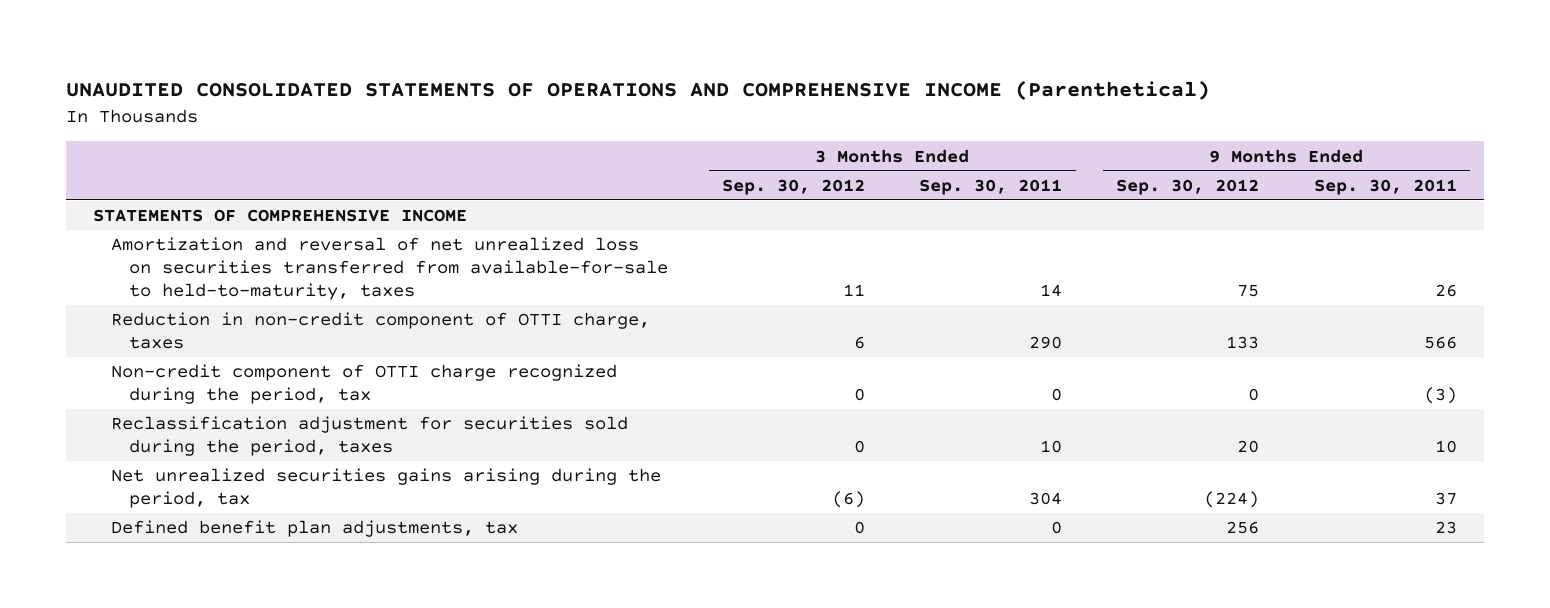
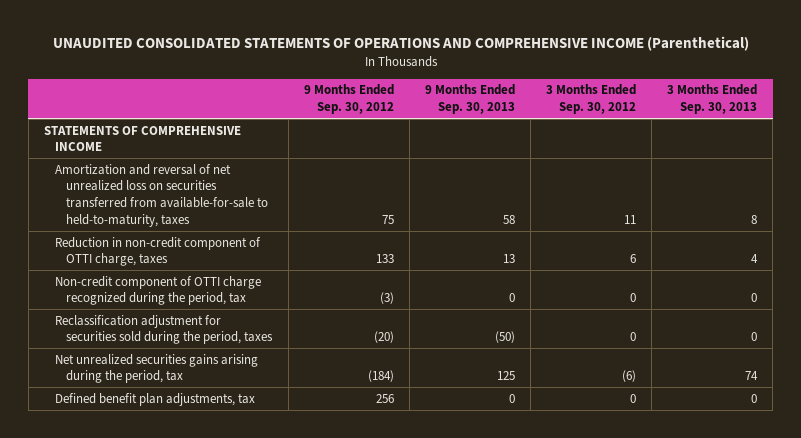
- | 3 Months Ended Sep. 30, 2012 | 3 Months Ended Sep. 30, 2011 | 9 Months Ended Sep. 30, 2012 | 9 Months Ended Sep. 30, 2011
+ | 9 Months Ended Sep. 30, 2012 | 9 Months Ended Sep. 30, 2013 | 3 Months Ended Sep. 30, 2012 | 3 Months Ended Sep. 30, 2013
- Non-credit component of OTTI charge recognized during the period, tax | 0 | 0 | 0 | (3)
- Reclassification adjustment for securities sold during the period, taxes | 0 | 10 | 20 | 10
- Net unrealized securities gains arising during the period, tax | (6) | 304 | (224) | 37
+ Non-credit component of OTTI charge recognized during the period, tax | (3) | 0 | 0 | 0
+ Reclassification adjustment for securities sold during the period, taxes | (20) | (50) | 0 | 0
+ Net unrealized securities gains arising during the period, tax | (184) | 125 | (6) | 74

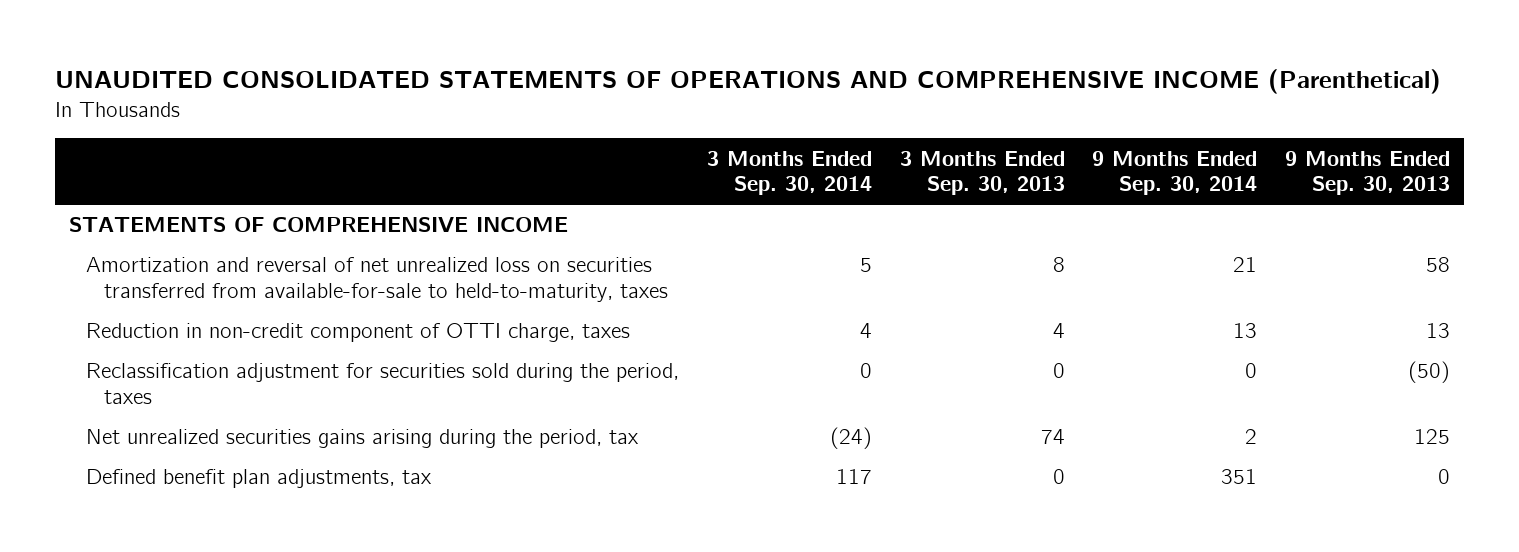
- | 9 Months Ended Sep. 30, 2012 | 9 Months Ended Sep. 30, 2013 | 3 Months Ended Sep. 30, 2012 | 3 Months Ended Sep. 30, 2013
+ | 3 Months Ended Sep. 30, 2014 | 3 Months Ended Sep. 30, 2013 | 9 Months Ended Sep. 30, 2014 | 9 Months Ended Sep. 30, 2013
- Non-credit component of OTTI charge recognized during the period, tax | (3) | 0 | 0 | 0

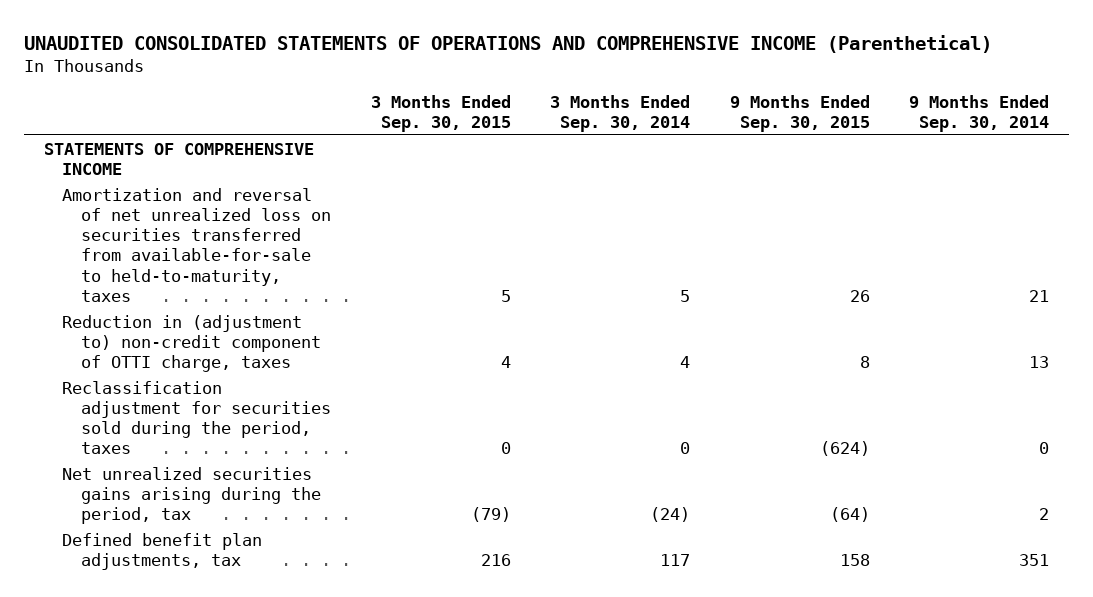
- | 3 Months Ended Sep. 30, 2014 | 3 Months Ended Sep. 30, 2013 | 9 Months Ended Sep. 30, 2014 | 9 Months Ended Sep. 30, 2013
+ | 3 Months Ended Sep. 30, 2015 | 3 Months Ended Sep. 30, 2014 | 9 Months Ended Sep. 30, 2015 | 9 Months Ended Sep. 30, 2014
- Reduction in non-credit component of OTTI charge, taxes | 4 | 4 | 13 | 13
+ Reduction in (adjustment to) non-credit component of OTTI charge, taxes | 4 | 4 | 8 | 13

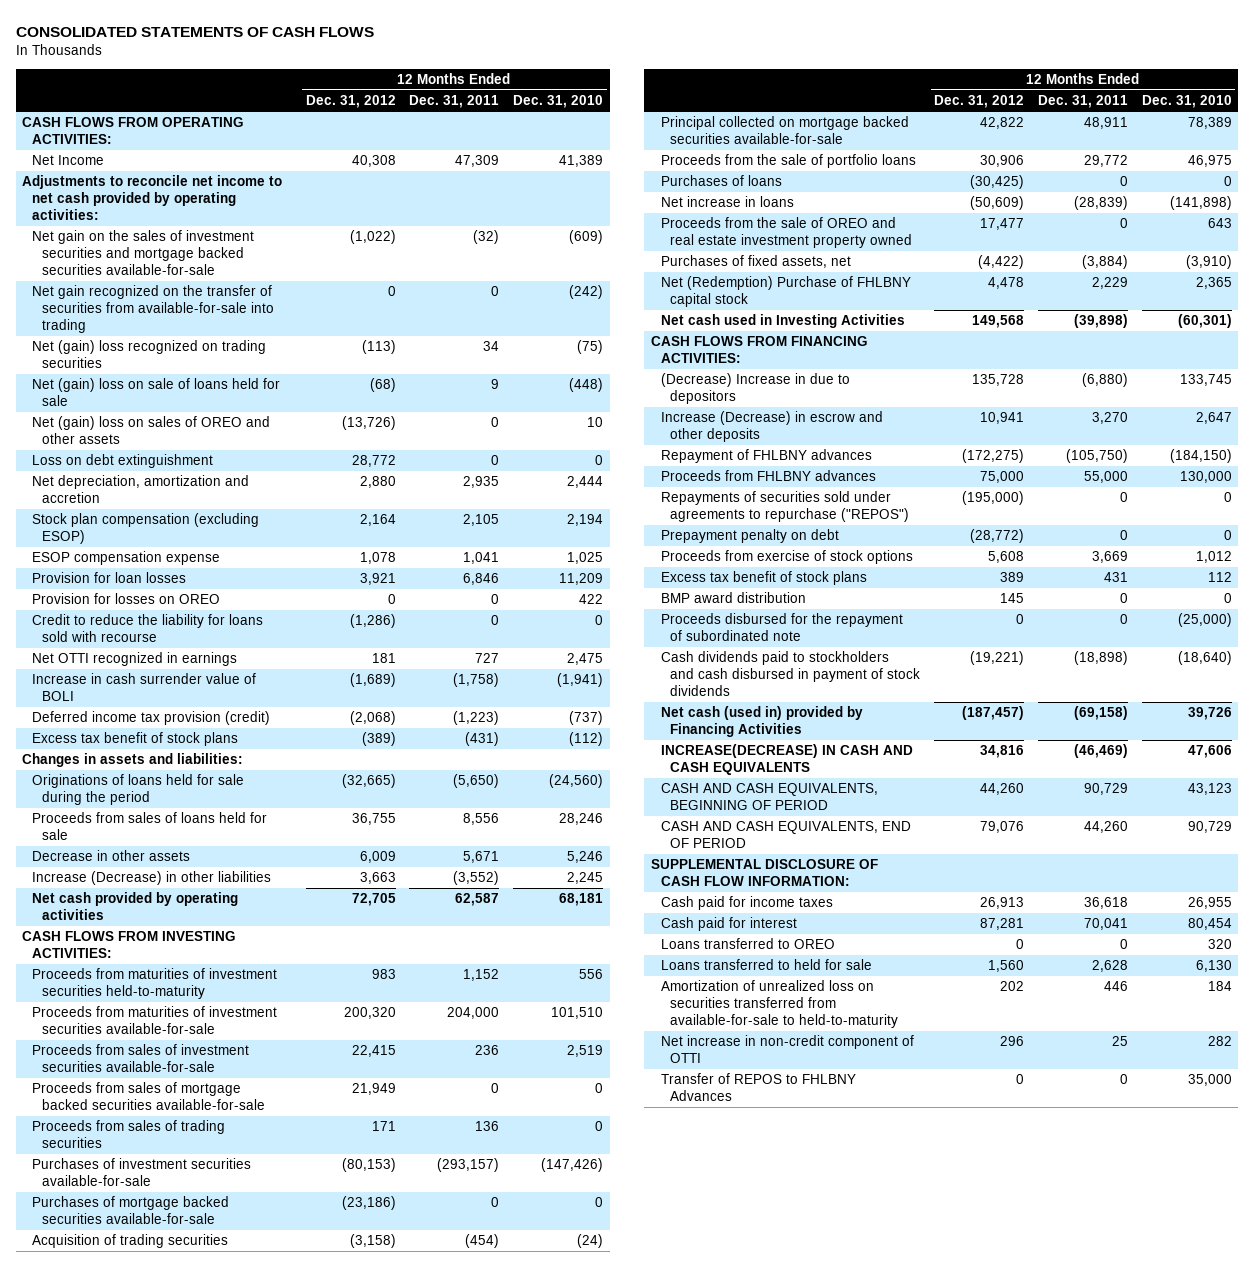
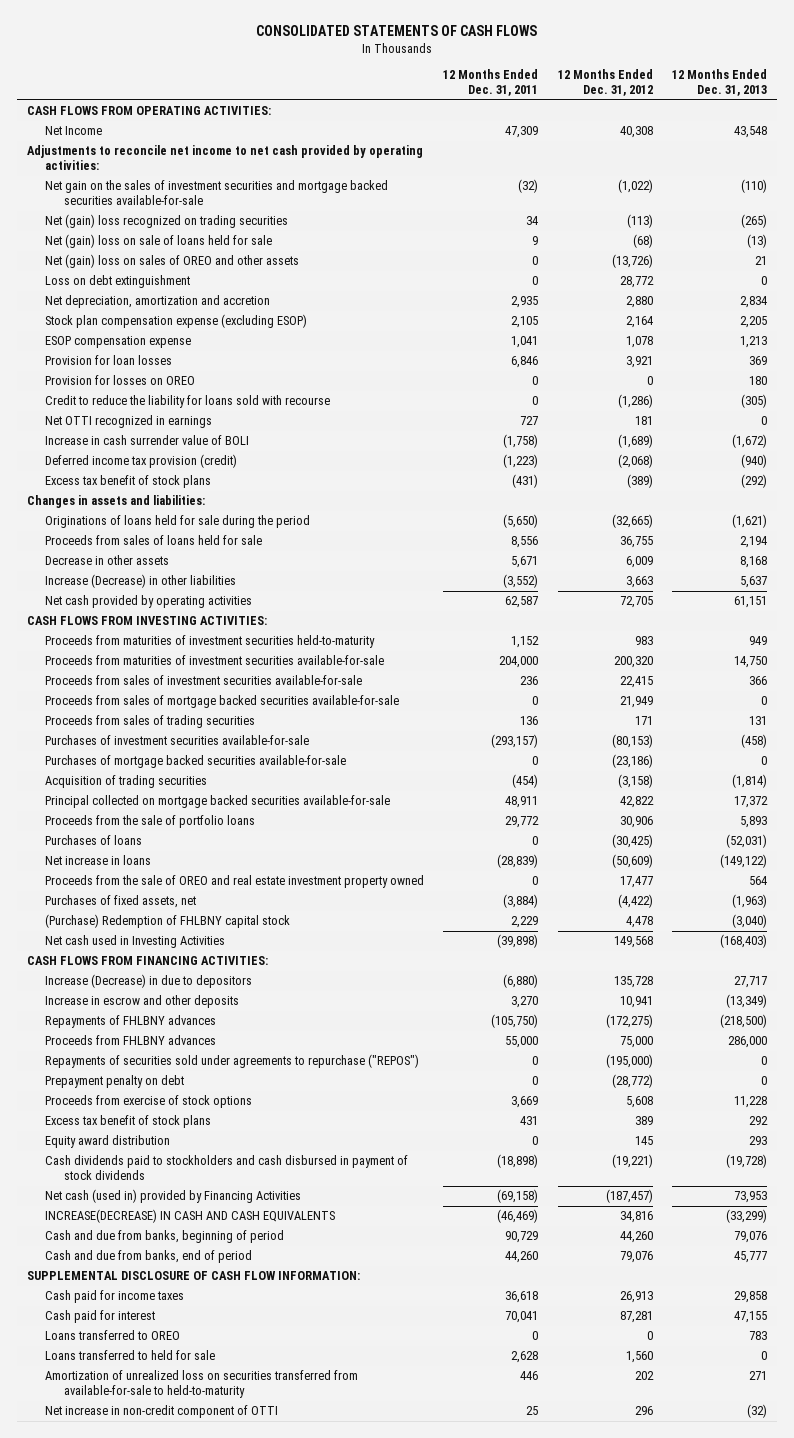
- | 12 Months Ended Dec. 31, 2012 | 12 Months Ended Dec. 31, 2011 | 12 Months Ended Dec. 31, 2010
+ | 12 Months Ended Dec. 31, 2011 | 12 Months Ended Dec. 31, 2012 | 12 Months Ended Dec. 31, 2013
- Net gain recognized on the transfer of securities from available-for-sale into trading | 0 | 0 | (242)
- Stock plan compensation (excluding ESOP) | 2,164 | 2,105 | 2,194
+ Stock plan compensation expense (excluding ESOP) | 2,105 | 2,164 | 2,205
- Net (Redemption) Purchase of FHLBNY capital stock | 4,478 | 2,229 | 2,365
+ (Purchase) Redemption of FHLBNY capital stock | 2,229 | 4,478 | (3,040)
- (Decrease) Increase in due to depositors | 135,728 | (6,880) | 133,745
- Increase (Decrease) in escrow and other deposits | 10,941 | 3,270 | 2,647
- Repayment of FHLBNY advances | (172,275) | (105,750) | (184,150)
+ Increase (Decrease) in due to depositors | (6,880) | 135,728 | 27,717
+ Increase in escrow and other deposits | 3,270 | 10,941 | (13,349)
+ Repayments of FHLBNY advances | (105,750) | (172,275) | (218,500)
- BMP award distribution | 145 | 0 | 0
- Proceeds disbursed for the repayment of subordinated note | 0 | 0 | (25,000)
+ Equity award distribution | 0 | 145 | 293
- CASH AND CASH EQUIVALENTS, BEGINNING OF PERIOD | 44,260 | 90,729 | 43,123
- CASH AND CASH EQUIVALENTS, END OF PERIOD | 79,076 | 44,260 | 90,729
+ Cash and due from banks, beginning of period | 90,729 | 44,260 | 79,076
+ Cash and due from banks, end of period | 44,260 | 79,076 | 45,777
- Transfer of REPOS to FHLBNY Advances | 0 | 0 | 35,000

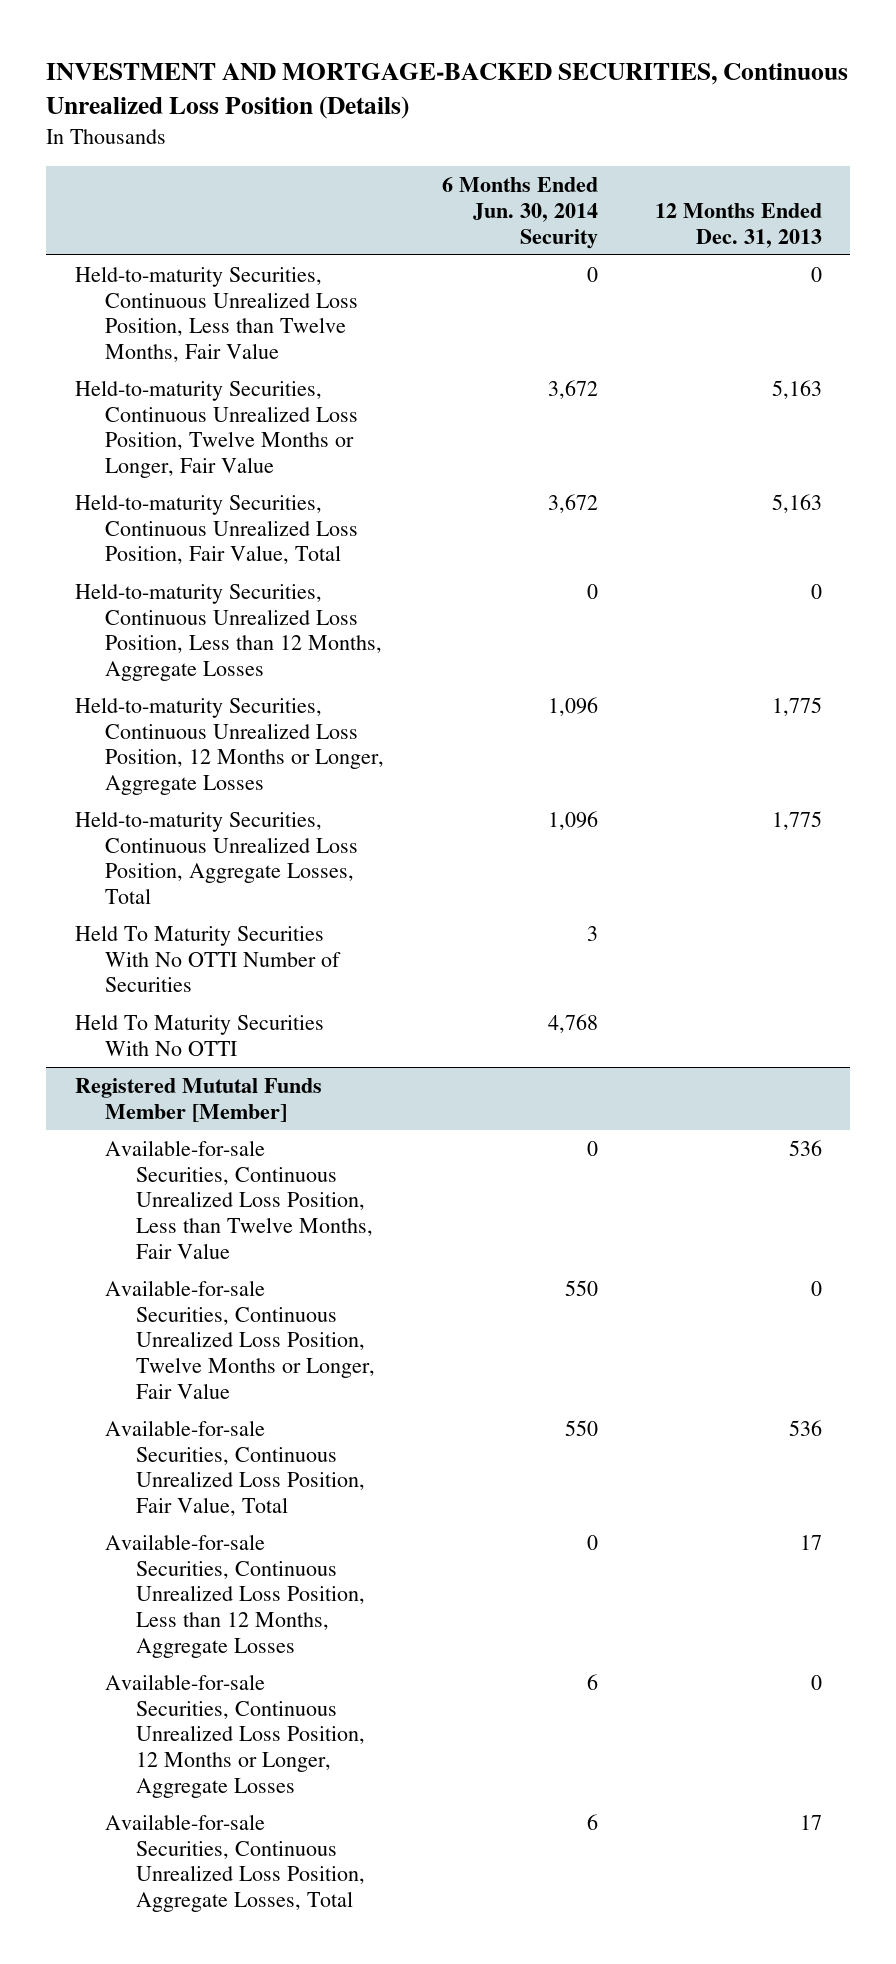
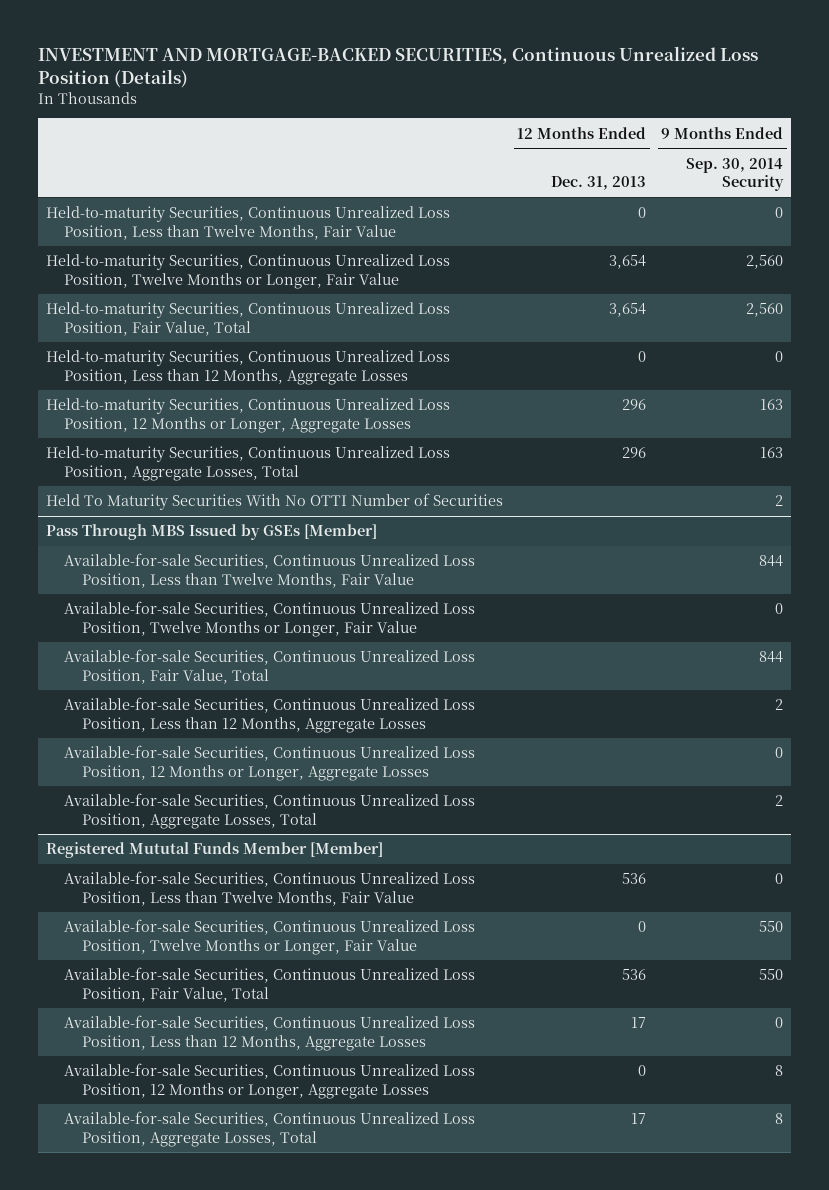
- | 6 Months Ended Jun. 30, 2014 Security | 12 Months Ended Dec. 31, 2013
+ | 12 Months Ended Dec. 31, 2013 | 9 Months Ended Sep. 30, 2014 Security
- Held-to-maturity Securities, Continuous Unrealized Loss Position, Twelve Months or Longer, Fair Value | 3,672 | 5,163
- Held-to-maturity Securities, Continuous Unrealized Loss Position, Fair Value, Total | 3,672 | 5,163
+ Held-to-maturity Securities, Continuous Unrealized Loss Position, Twelve Months or Longer, Fair Value | 3,654 | 2,560
+ Held-to-maturity Securities, Continuous Unrealized Loss Position, Fair Value, Total | 3,654 | 2,560
- Held-to-maturity Securities, Continuous Unrealized Loss Position, 12 Months or Longer, Aggregate Losses | 1,096 | 1,775
- Held-to-maturity Securities, Continuous Unrealized Loss Position, Aggregate Losses, Total | 1,096 | 1,775
+ Held-to-maturity Securities, Continuous Unrealized Loss Position, 12 Months or Longer, Aggregate Losses | 296 | 163
+ Held-to-maturity Securities, Continuous Unrealized Loss Position, Aggregate Losses, Total | 296 | 163
- Held To Maturity Securities With No OTTI | 4,768 |
+ Pass Through MBS Issued by GSEs [Member]
+ Available-for-sale Securities, Continuous Unrealized Loss Position, Less than Twelve Months, Fair Value | | 844
+ Available-for-sale Securities, Continuous Unrealized Loss Position, Twelve Months or Longer, Fair Value | | 0
+ Available-for-sale Securities, Continuous Unrealized Loss Position, Fair Value, Total | | 844
+ Available-for-sale Securities, Continuous Unrealized Loss Position, Less than 12 Months, Aggregate Losses | | 2
+ Available-for-sale Securities, Continuous Unrealized Loss Position, 12 Months or Longer, Aggregate Losses | | 0
+ Available-for-sale Securities, Continuous Unrealized Loss Position, Aggregate Losses, Total | | 2

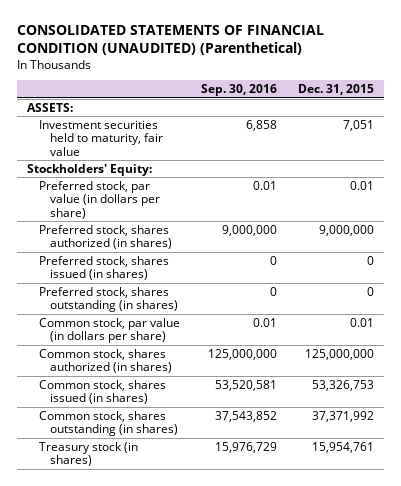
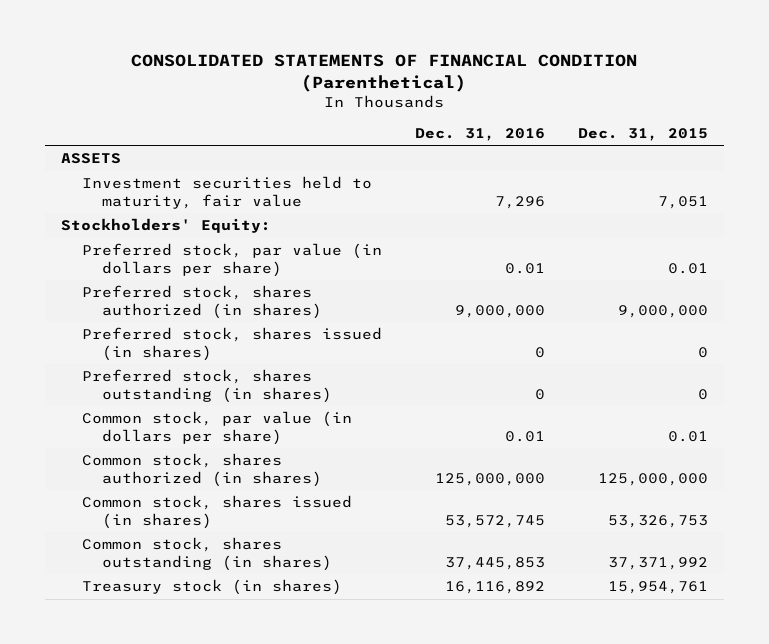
- CONSOLIDATED STATEMENTS OF FINANCIAL CONDITION (UNAUDITED) (Parenthetical)
+ CONSOLIDATED STATEMENTS OF FINANCIAL CONDITION (Parenthetical)
- | Sep. 30, 2016 | Dec. 31, 2015
+ | Dec. 31, 2016 | Dec. 31, 2015
- ASSETS:
+ ASSETS

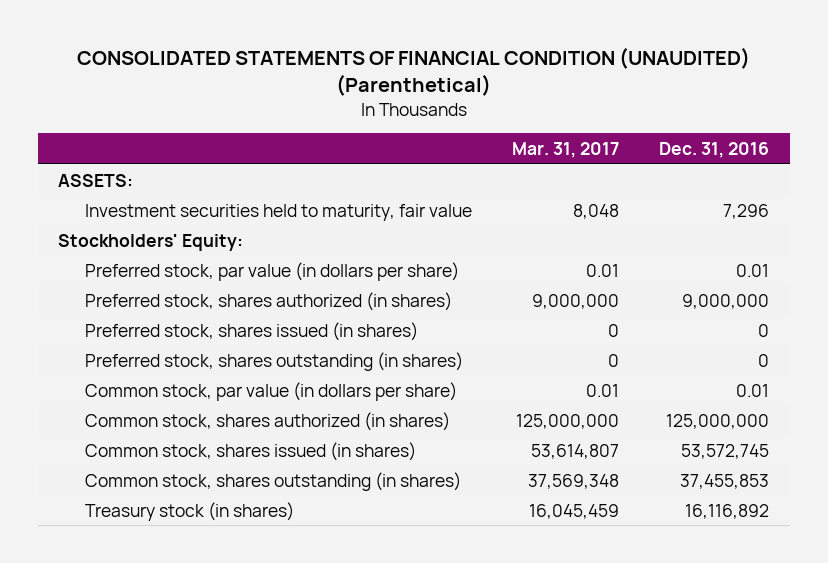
- CONSOLIDATED STATEMENTS OF FINANCIAL CONDITION (Parenthetical)
+ CONSOLIDATED STATEMENTS OF FINANCIAL CONDITION (UNAUDITED) (Parenthetical)
- | Dec. 31, 2016 | Dec. 31, 2015
+ | Mar. 31, 2017 | Dec. 31, 2016
- ASSETS
+ ASSETS:
- Common stock, shares outstanding (in shares) | 37,445,853 | 37,371,992
+ Common stock, shares outstanding (in shares) | 37,569,348 | 37,455,853

